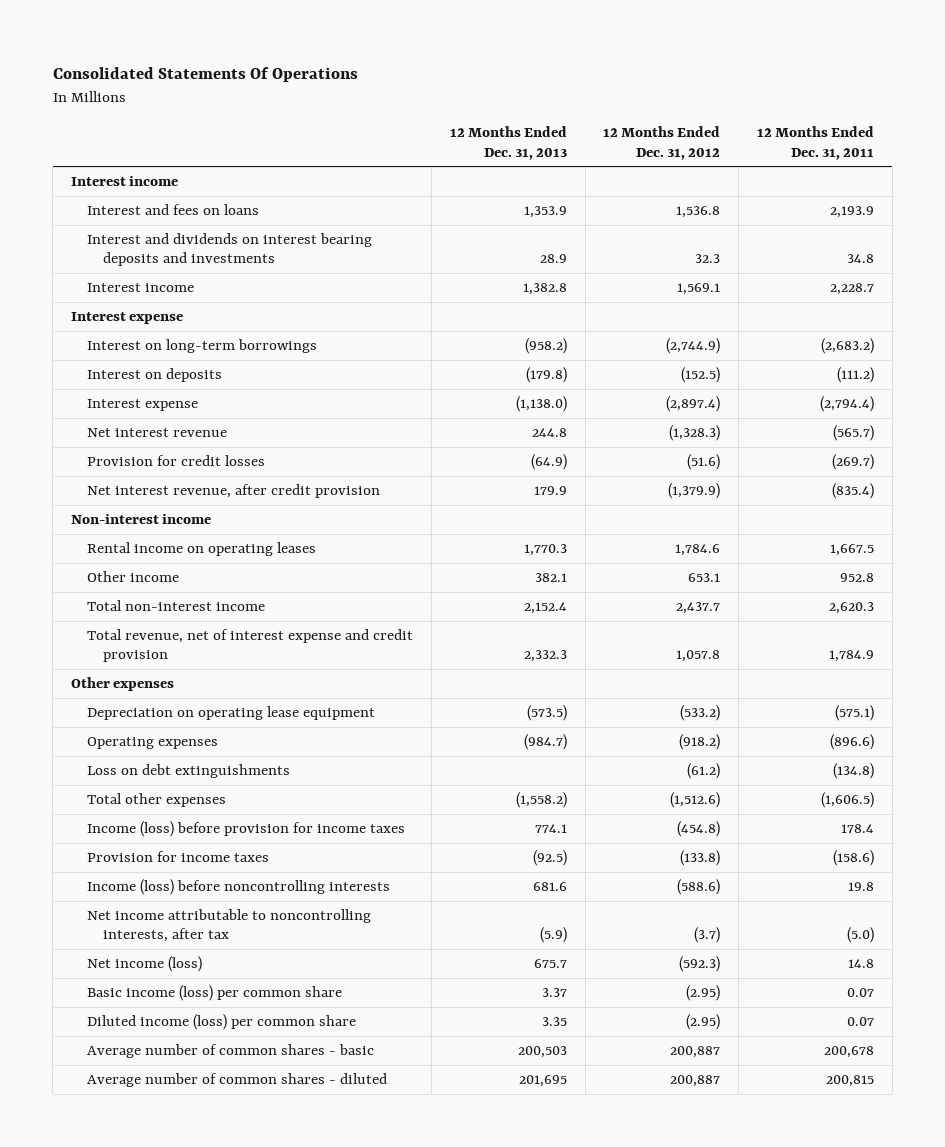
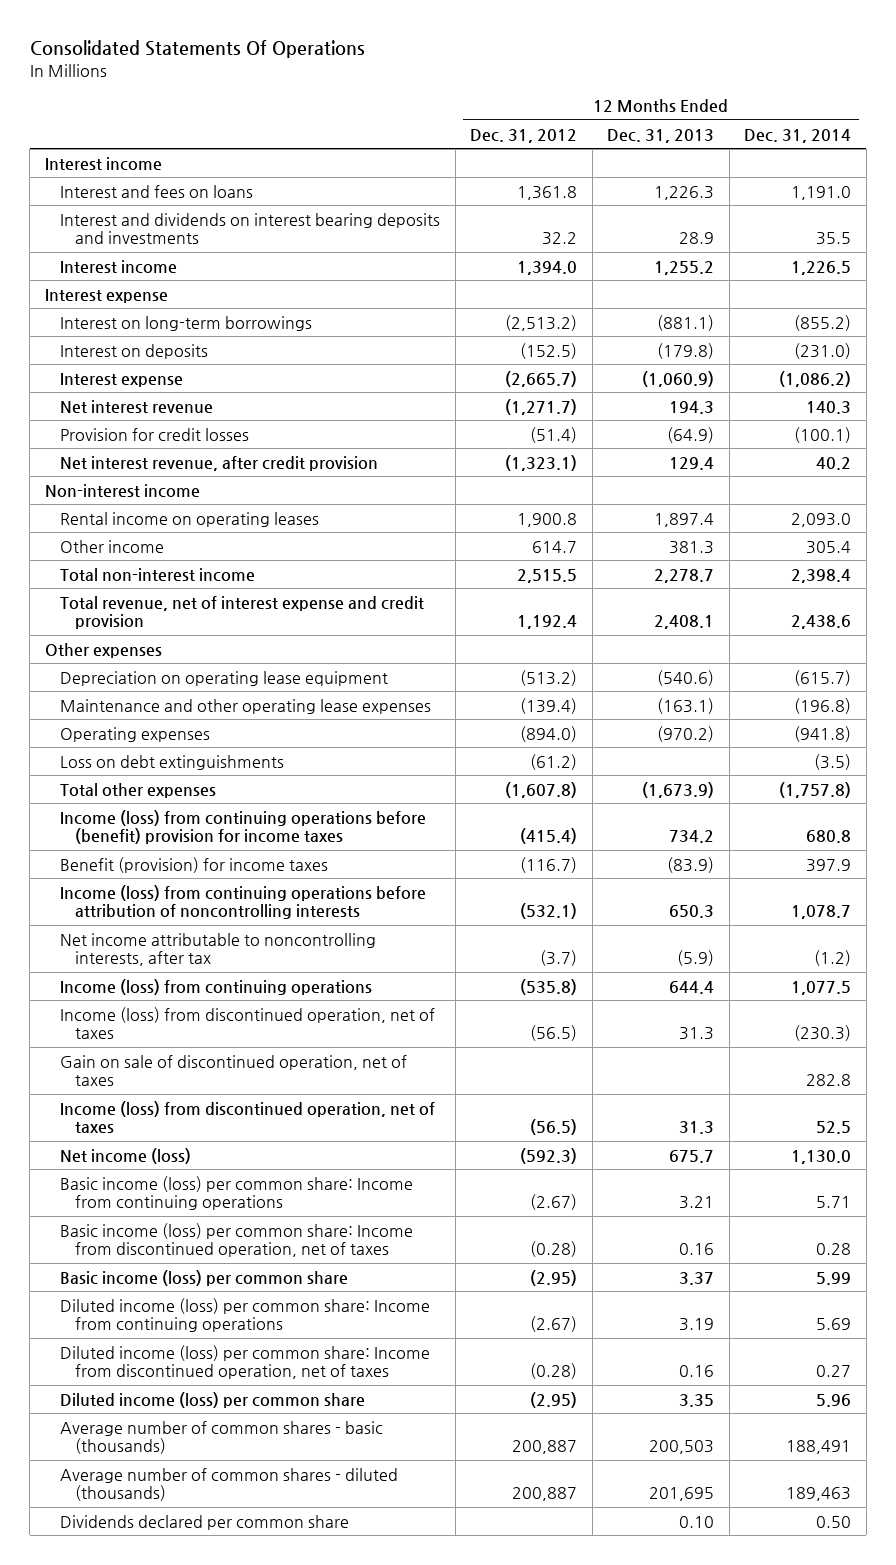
- | 12 Months Ended Dec. 31, 2013 | 12 Months Ended Dec. 31, 2012 | 12 Months Ended Dec. 31, 2011
+ | 12 Months Ended Dec. 31, 2012 | 12 Months Ended Dec. 31, 2013 | 12 Months Ended Dec. 31, 2014
- Interest and fees on loans | 1,353.9 | 1,536.8 | 2,193.9
- Interest and dividends on interest bearing deposits and investments | 28.9 | 32.3 | 34.8
- Interest income | 1,382.8 | 1,569.1 | 2,228.7
+ Interest and fees on loans | 1,361.8 | 1,226.3 | 1,191.0
+ Interest and dividends on interest bearing deposits and investments | 32.2 | 28.9 | 35.5
+ Interest income | 1,394.0 | 1,255.2 | 1,226.5
- Interest on long-term borrowings | (958.2) | (2,744.9) | (2,683.2)
+ Interest on long-term borrowings | (2,513.2) | (881.1) | (855.2)
- Interest expense | (1,138.0) | (2,897.4) | (2,794.4)
- Net interest revenue | 244.8 | (1,328.3) | (565.7)
- Provision for credit losses | (64.9) | (51.6) | (269.7)
- Net interest revenue, after credit provision | 179.9 | (1,379.9) | (835.4)
+ Interest expense | (2,665.7) | (1,060.9) | (1,086.2)
+ Net interest revenue | (1,271.7) | 194.3 | 140.3
+ Provision for credit losses | (51.4) | (64.9) | (100.1)
+ Net interest revenue, after credit provision | (1,323.1) | 129.4 | 40.2
- Rental income on operating leases | 1,770.3 | 1,784.6 | 1,667.5
- Other income | 382.1 | 653.1 | 952.8
- Total non-interest income | 2,152.4 | 2,437.7 | 2,620.3
- Total revenue, net of interest expense and credit provision | 2,332.3 | 1,057.8 | 1,784.9
+ Rental income on operating leases | 1,900.8 | 1,897.4 | 2,093.0
+ Other income | 614.7 | 381.3 | 305.4
+ Total non-interest income | 2,515.5 | 2,278.7 | 2,398.4
+ Total revenue, net of interest expense and credit provision | 1,192.4 | 2,408.1 | 2,438.6
- Depreciation on operating lease equipment | (573.5) | (533.2) | (575.1)
- Operating expenses | (984.7) | (918.2) | (896.6)
+ Depreciation on operating lease equipment | (513.2) | (540.6) | (615.7)
+ Maintenance and other operating lease expenses | (139.4) | (163.1) | (196.8)
+ Operating expenses | (894.0) | (970.2) | (941.8)
- Total other expenses | (1,558.2) | (1,512.6) | (1,606.5)
- Income (loss) before provision for income taxes | 774.1 | (454.8) | 178.4
- Provision for income taxes | (92.5) | (133.8) | (158.6)
- Income (loss) before noncontrolling interests | 681.6 | (588.6) | 19.8
+ Total other expenses | (1,607.8) | (1,673.9) | (1,757.8)
+ Income (loss) from continuing operations before (benefit) provision for income taxes | (415.4) | 734.2 | 680.8
+ Benefit (provision) for income taxes | (116.7) | (83.9) | 397.9
+ Income (loss) from continuing operations before attribution of noncontrolling interests | (532.1) | 650.3 | 1,078.7
+ Income (loss) from continuing operations | (535.8) | 644.4 | 1,077.5
+ Income (loss) from discontinued operation, net of taxes | (56.5) | 31.3 | (230.3)
+ Gain on sale of discontinued operation, net of taxes | | | 282.8
+ Income (loss) from discontinued operation, net of taxes | (56.5) | 31.3 | 52.5
+ Basic income (loss) per common share: Income from continuing operations | (2.67) | 3.21 | 5.71
+ Basic income (loss) per common share: Income from discontinued operation, net of taxes | (0.28) | 0.16 | 0.28
+ Diluted income (loss) per common share: Income from continuing operations | (2.67) | 3.19 | 5.69
+ Diluted income (loss) per common share: Income from discontinued operation, net of taxes | (0.28) | 0.16 | 0.27
- Average number of common shares - basic | 200,503 | 200,887 | 200,678
- Average number of common shares - diluted | 201,695 | 200,887 | 200,815
+ Average number of common shares - basic (thousands) | 200,887 | 200,503 | 188,491
+ Average number of common shares - diluted (thousands) | 200,887 | 201,695 | 189,463
+ Dividends declared per common share | | 0.10 | 0.50

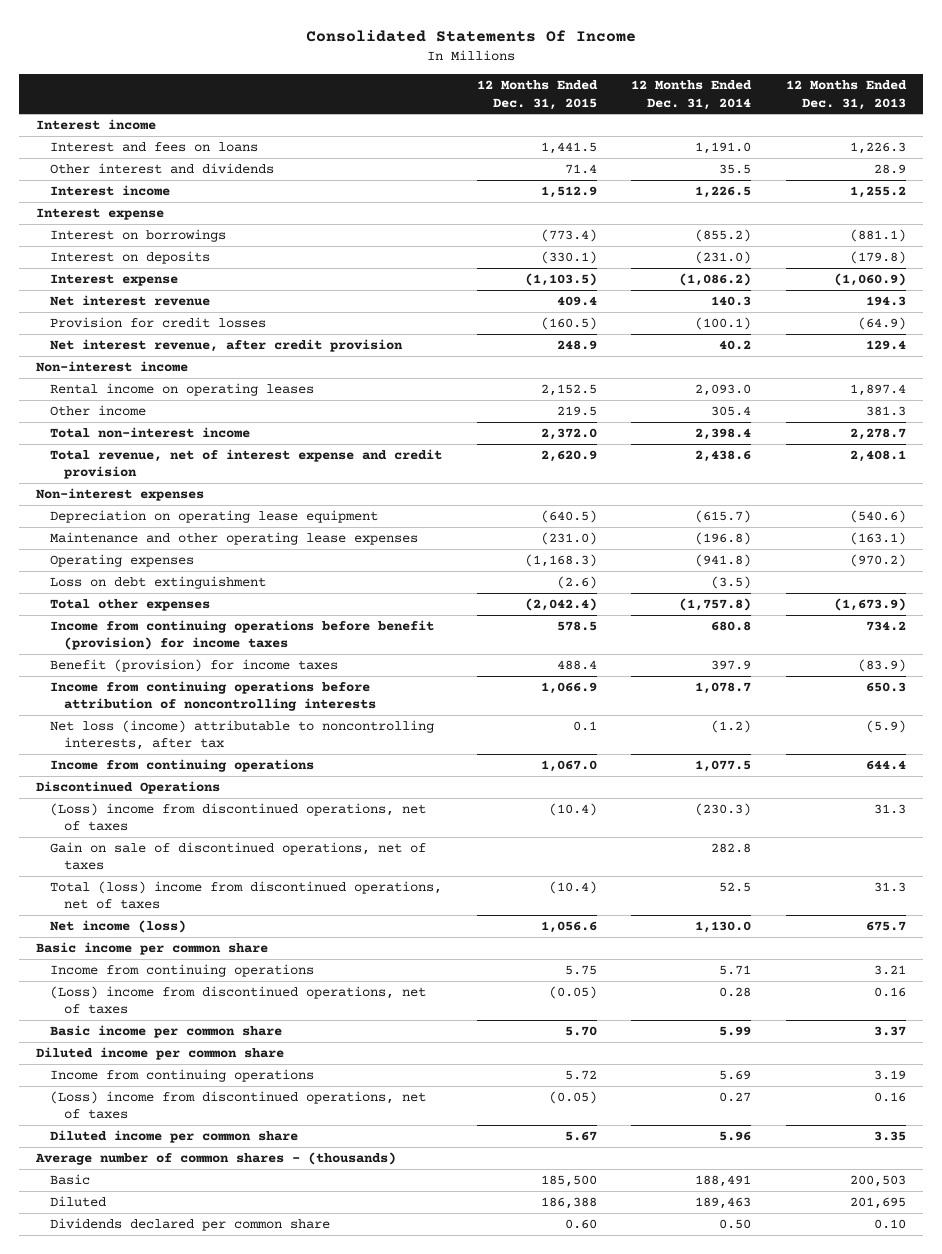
- Consolidated Statements Of Operations
+ Consolidated Statements Of Income
- | 12 Months Ended Dec. 31, 2012 | 12 Months Ended Dec. 31, 2013 | 12 Months Ended Dec. 31, 2014
+ | 12 Months Ended Dec. 31, 2015 | 12 Months Ended Dec. 31, 2014 | 12 Months Ended Dec. 31, 2013
- Interest and dividends on interest bearing deposits and investments | 32.2 | 28.9 | 35.5
+ Other interest and dividends | 71.4 | 35.5 | 28.9
- Interest on long-term borrowings | (2,513.2) | (881.1) | (855.2)
+ Interest on borrowings | (773.4) | (855.2) | (881.1)
- Other expenses
+ Non-interest expenses
- Loss on debt extinguishments | (61.2) | | (3.5)
+ Loss on debt extinguishment | (2.6) | (3.5) |
- Income (loss) from continuing operations before (benefit) provision for income taxes | (415.4) | 734.2 | 680.8
+ Income from continuing operations before benefit (provision) for income taxes | 578.5 | 680.8 | 734.2
- Income (loss) from continuing operations before attribution of noncontrolling interests | (532.1) | 650.3 | 1,078.7
- Net income attributable to noncontrolling interests, after tax | (3.7) | (5.9) | (1.2)
- Income (loss) from continuing operations | (535.8) | 644.4 | 1,077.5
- Income (loss) from discontinued operation, net of taxes | (56.5) | 31.3 | (230.3)
- Gain on sale of discontinued operation, net of taxes | | | 282.8
- Income (loss) from discontinued operation, net of taxes | (56.5) | 31.3 | 52.5
+ Income from continuing operations before attribution of noncontrolling interests | 1,066.9 | 1,078.7 | 650.3
+ Net loss (income) attributable to noncontrolling interests, after tax | 0.1 | (1.2) | (5.9)
+ Income from continuing operations | 1,067.0 | 1,077.5 | 644.4
+ Discontinued Operations
+ (Loss) income from discontinued operations, net of taxes | (10.4) | (230.3) | 31.3
+ Gain on sale of discontinued operations, net of taxes | | 282.8 |
+ Total (loss) income from discontinued operations, net of taxes | (10.4) | 52.5 | 31.3
- Basic income (loss) per common share: Income from continuing operations | (2.67) | 3.21 | 5.71
- Basic income (loss) per common share: Income from discontinued operation, net of taxes | (0.28) | 0.16 | 0.28
- Basic income (loss) per common share | (2.95) | 3.37 | 5.99
- Diluted income (loss) per common share: Income from continuing operations | (2.67) | 3.19 | 5.69
- Diluted income (loss) per common share: Income from discontinued operation, net of taxes | (0.28) | 0.16 | 0.27
- Diluted income (loss) per common share | (2.95) | 3.35 | 5.96
- Average number of common shares - basic (thousands) | 200,887 | 200,503 | 188,491
- Average number of common shares - diluted (thousands) | 200,887 | 201,695 | 189,463
+ Basic income per common share
+ Income from continuing operations | 5.75 | 5.71 | 3.21
+ (Loss) income from discontinued operations, net of taxes | (0.05) | 0.28 | 0.16
+ Basic income per common share | 5.70 | 5.99 | 3.37
+ Diluted income per common share
+ Income from continuing operations | 5.72 | 5.69 | 3.19
+ (Loss) income from discontinued operations, net of taxes | (0.05) | 0.27 | 0.16
+ Diluted income per common share | 5.67 | 5.96 | 3.35
+ Average number of common shares - (thousands)
+ Basic | 185,500 | 188,491 | 200,503
+ Diluted | 186,388 | 189,463 | 201,695

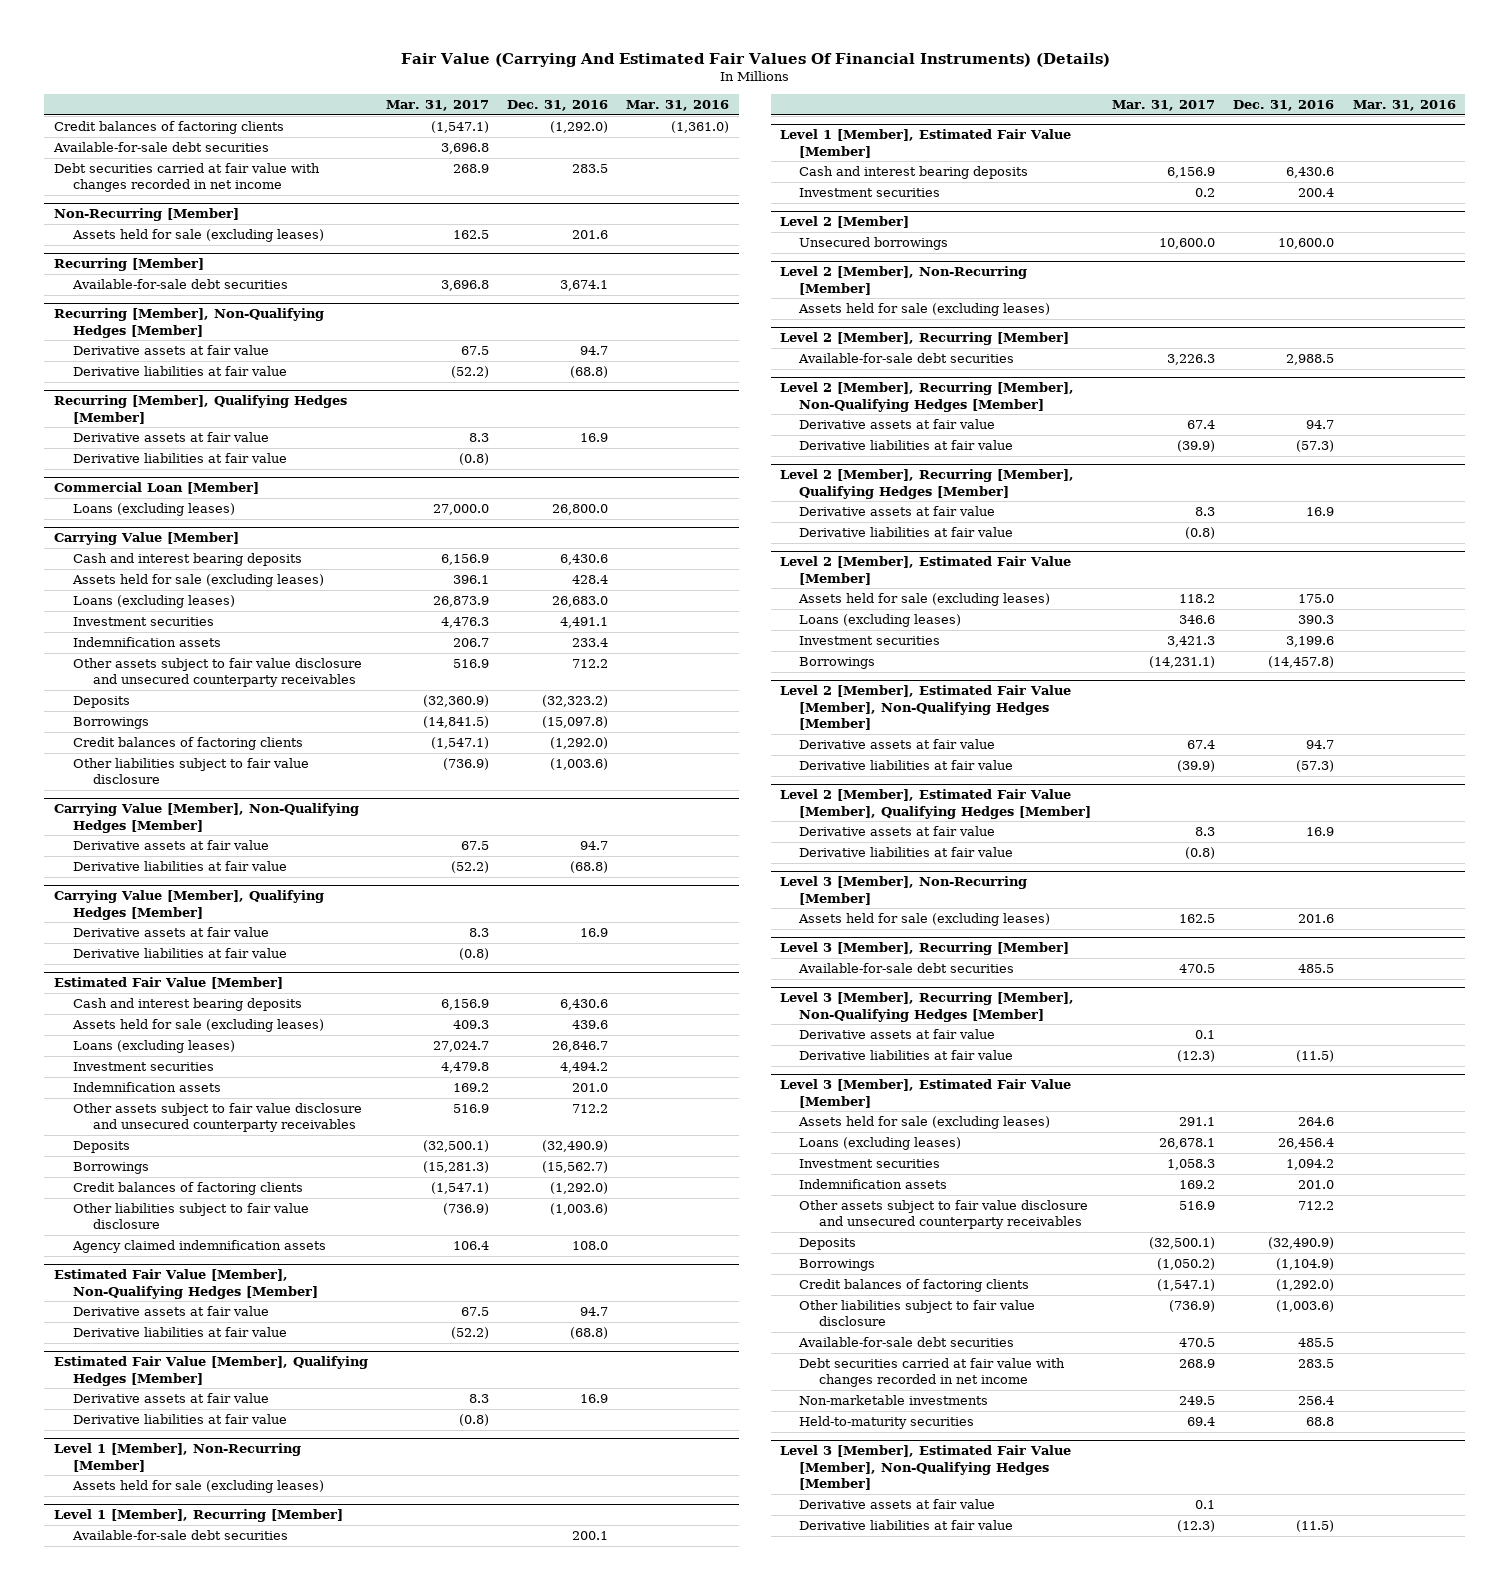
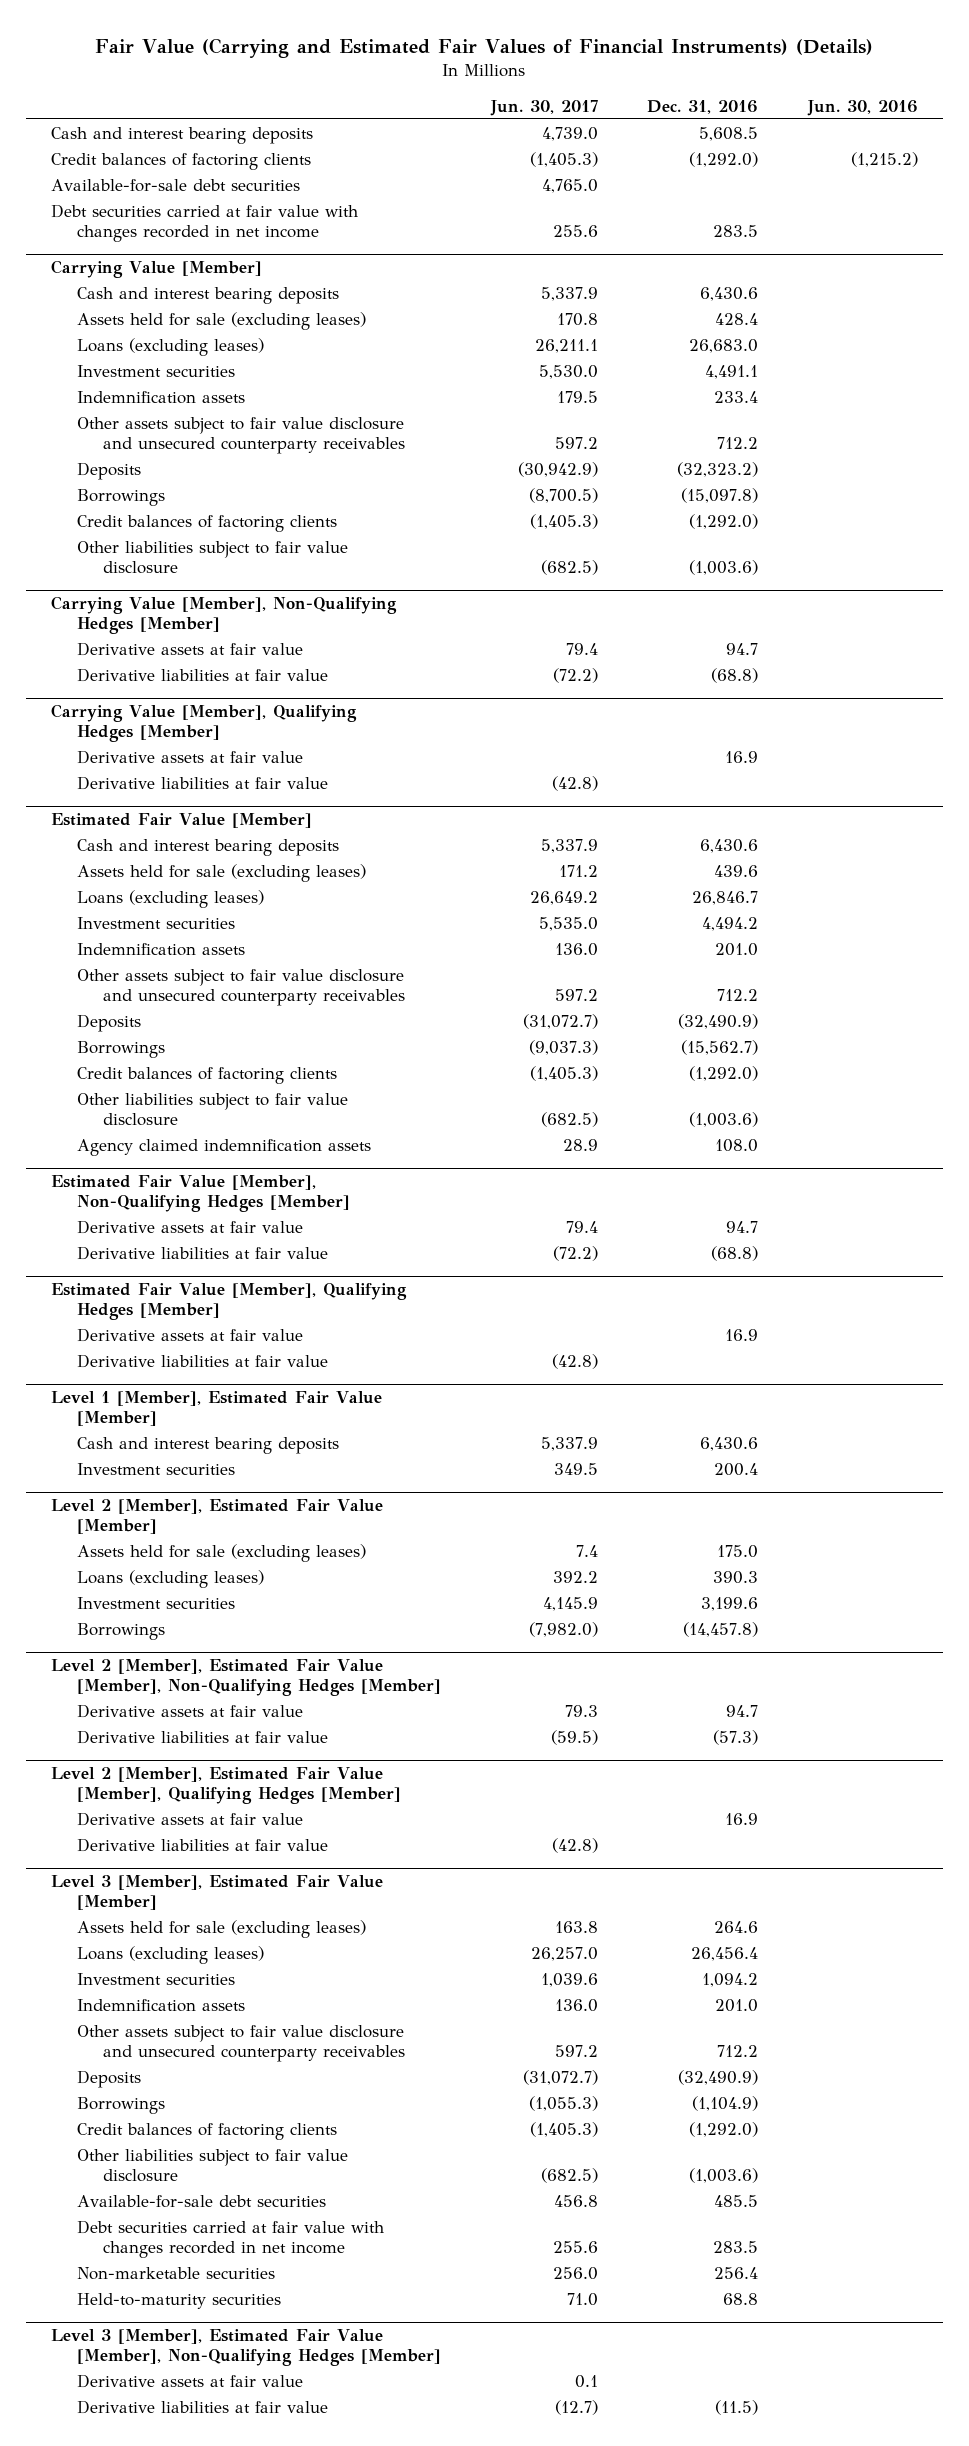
- Fair Value (Carrying And Estimated Fair Values Of Financial Instruments) (Details)
+ Fair Value (Carrying and Estimated Fair Values of Financial Instruments) (Details)
- | Mar. 31, 2017 | Dec. 31, 2016 | Mar. 31, 2016
+ | Jun. 30, 2017 | Dec. 31, 2016 | Jun. 30, 2016
+ Cash and interest bearing deposits | 4,739.0 | 5,608.5 |
- Non-Recurring [Member]
- Assets held for sale (excluding leases) | 162.5 | 201.6 |
- Recurring [Member]
- Available-for-sale debt securities | 3,696.8 | 3,674.1 |
- Recurring [Member], Non-Qualifying Hedges [Member]
- Derivative assets at fair value | 67.5 | 94.7 |
- Derivative liabilities at fair value | (52.2) | (68.8) |
- Recurring [Member], Qualifying Hedges [Member]
- Derivative assets at fair value | 8.3 | 16.9 |
- Derivative liabilities at fair value | (0.8) | |
- Commercial Loan [Member]
- Loans (excluding leases) | 27,000.0 | 26,800.0 |
- Level 1 [Member], Non-Recurring [Member]
- Assets held for sale (excluding leases)
- Level 1 [Member], Recurring [Member]
- Available-for-sale debt securities | | 200.1 |
- Level 2 [Member]
- Unsecured borrowings | 10,600.0 | 10,600.0 |
- Level 2 [Member], Non-Recurring [Member]
- Assets held for sale (excluding leases)
- Level 2 [Member], Recurring [Member]
- Available-for-sale debt securities | 3,226.3 | 2,988.5 |
- Level 2 [Member], Recurring [Member], Non-Qualifying Hedges [Member]
- Derivative assets at fair value | 67.4 | 94.7 |
- Derivative liabilities at fair value | (39.9) | (57.3) |
- Level 2 [Member], Recurring [Member], Qualifying Hedges [Member]
- Derivative assets at fair value | 8.3 | 16.9 |
- Derivative liabilities at fair value | (0.8) | |
- Level 3 [Member], Non-Recurring [Member]
- Assets held for sale (excluding leases) | 162.5 | 201.6 |
- Level 3 [Member], Recurring [Member]
- Available-for-sale debt securities | 470.5 | 485.5 |
- Level 3 [Member], Recurring [Member], Non-Qualifying Hedges [Member]
- Derivative assets at fair value | 0.1 | |
- Derivative liabilities at fair value | (12.3) | (11.5) |
@ Level 3 [Member], Estimated Fair Value [Member]
- Non-marketable investments | 249.5 | 256.4 |
+ Non-marketable securities | 256.0 | 256.4 |

